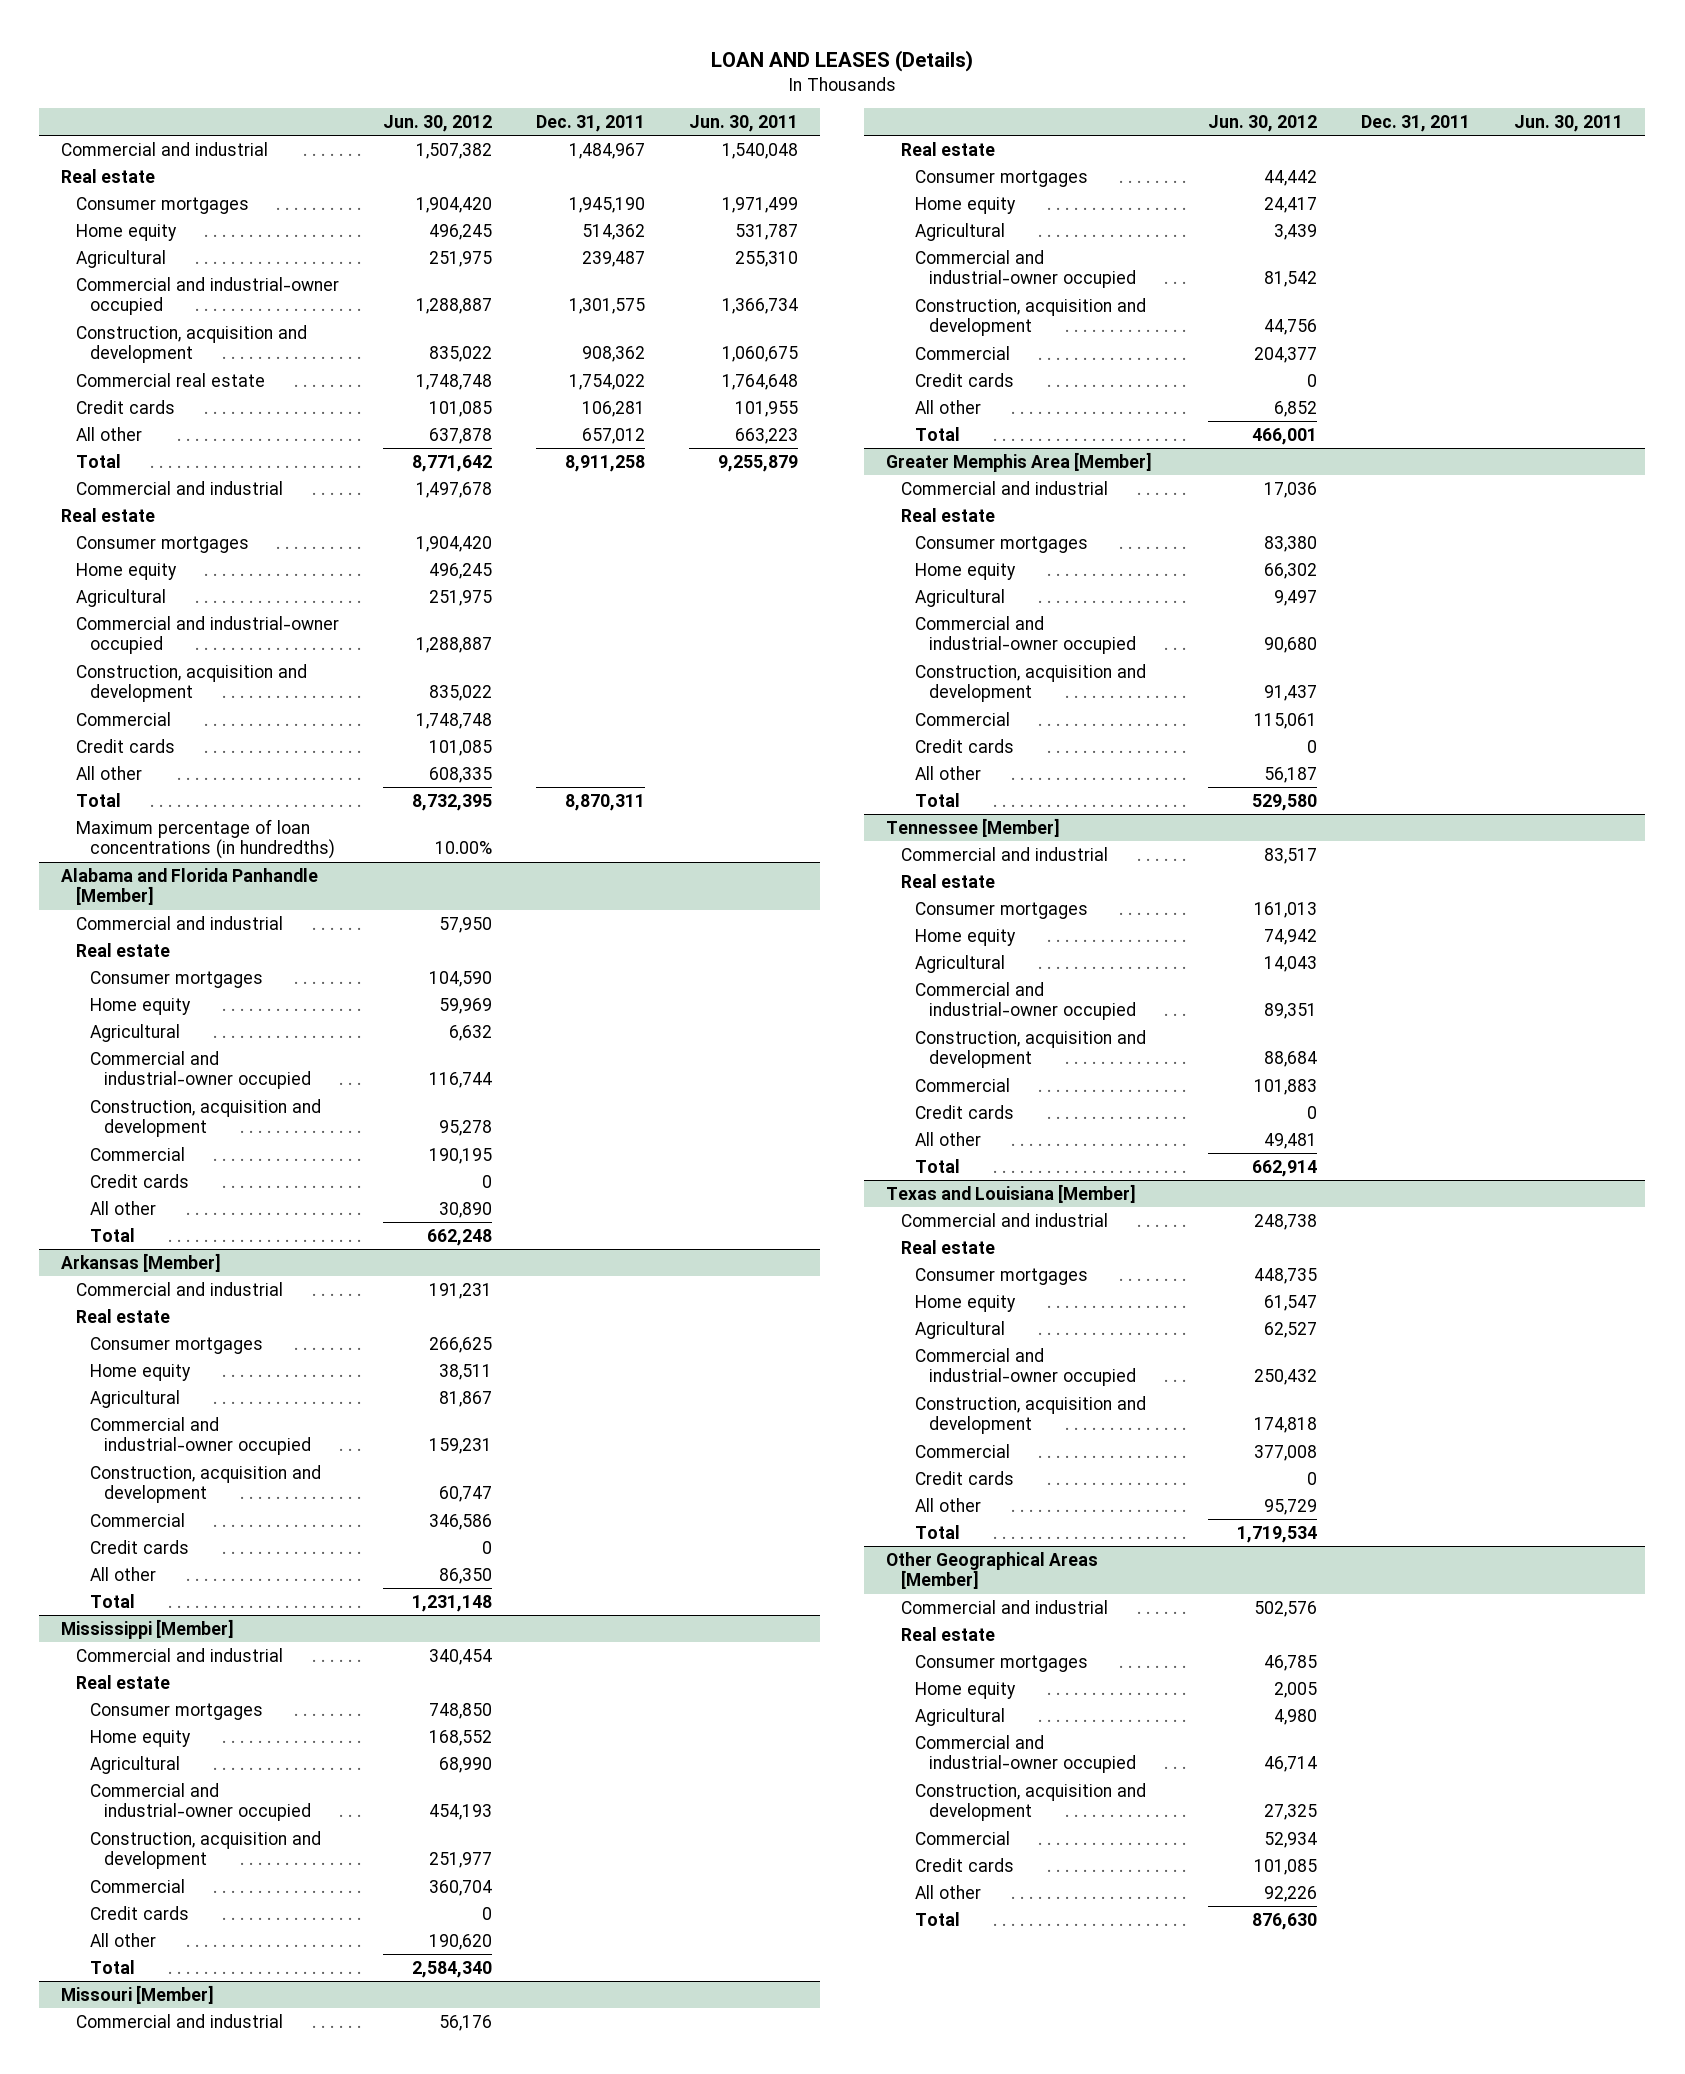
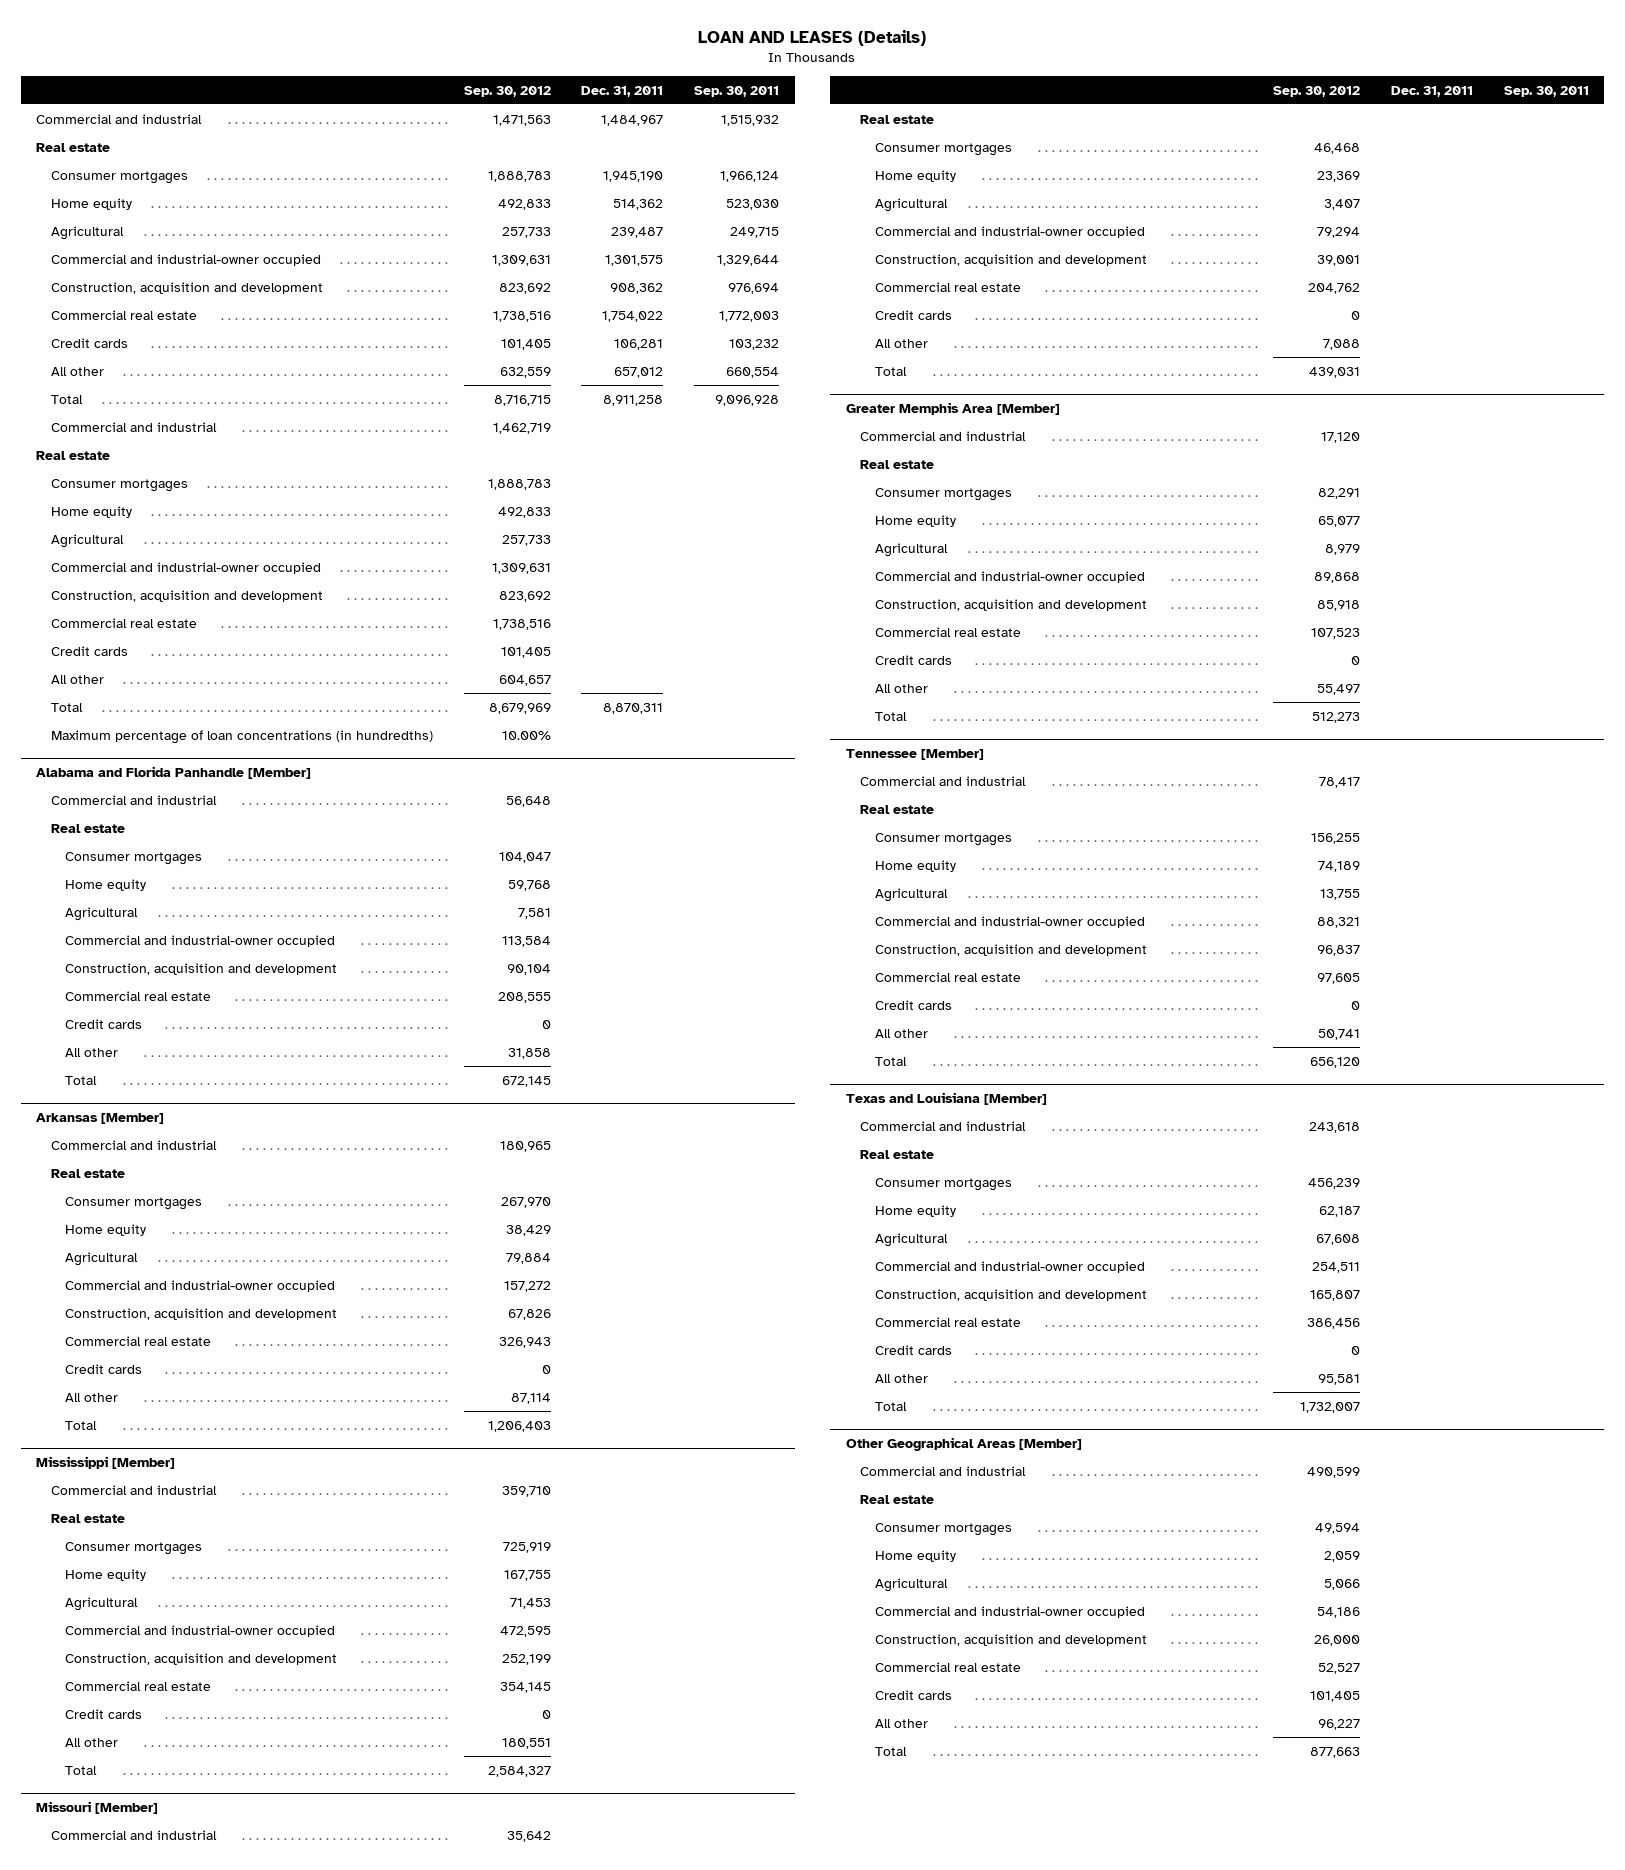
- | Jun. 30, 2012 | Dec. 31, 2011 | Jun. 30, 2011
+ | Sep. 30, 2012 | Dec. 31, 2011 | Sep. 30, 2011
- Commercial | 1,748,748 | |
+ Commercial real estate | 1,738,516 | |
@ Alabama and Florida Panhandle [Member]
- Commercial | 190,195 | |
+ Commercial real estate | 208,555 | |
@ Arkansas [Member]
- Commercial | 346,586 | |
+ Commercial real estate | 326,943 | |
@ Mississippi [Member]
- Commercial | 360,704 | |
+ Commercial real estate | 354,145 | |
@ Missouri [Member]
- Commercial | 204,377 | |
+ Commercial real estate | 204,762 | |
@ Greater Memphis Area [Member]
- Commercial | 115,061 | |
+ Commercial real estate | 107,523 | |
@ Tennessee [Member]
- Commercial | 101,883 | |
+ Commercial real estate | 97,605 | |
@ Texas and Louisiana [Member]
- Commercial | 377,008 | |
+ Commercial real estate | 386,456 | |
@ Other Geographical Areas [Member]
- Commercial | 52,934 | |
+ Commercial real estate | 52,527 | |

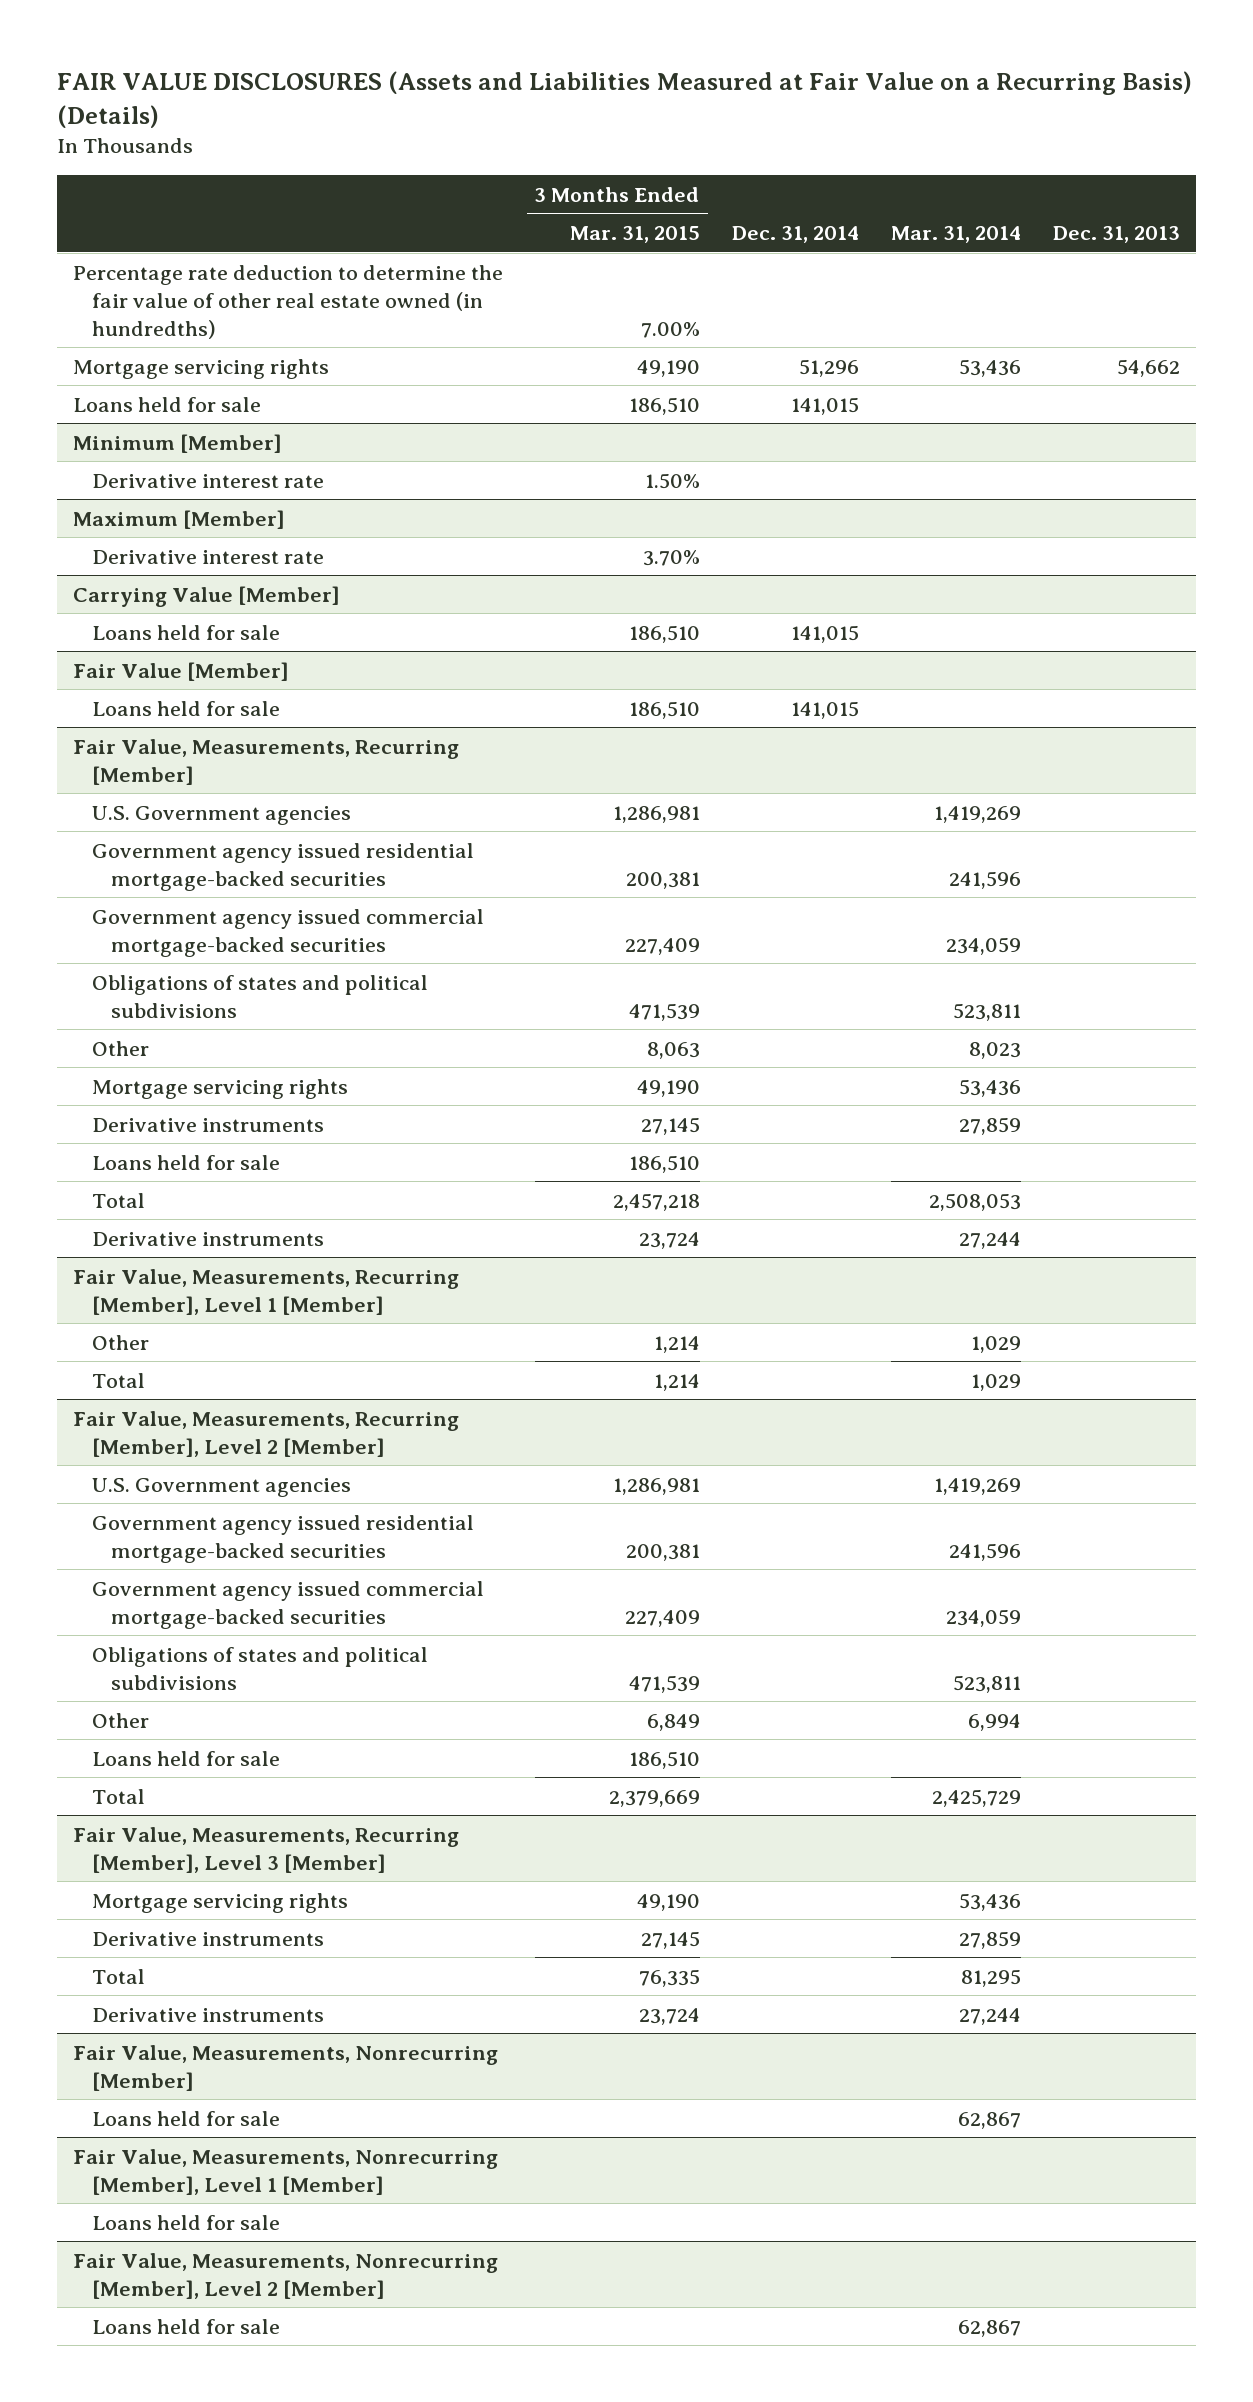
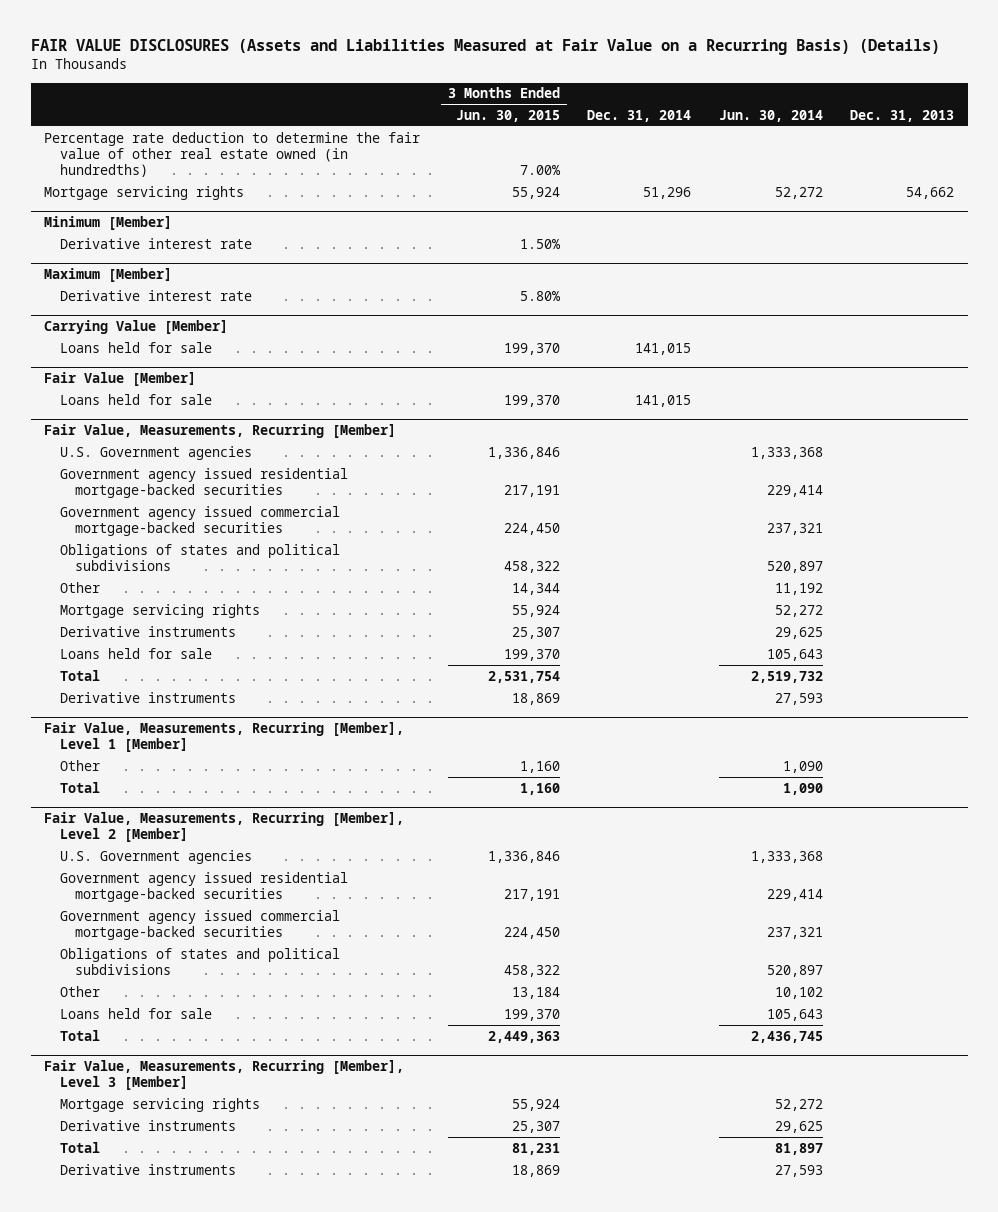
- | 3 Months Ended Mar. 31, 2015 | Dec. 31, 2014 | Mar. 31, 2014 | Dec. 31, 2013
+ | 3 Months Ended Jun. 30, 2015 | Dec. 31, 2014 | Jun. 30, 2014 | Dec. 31, 2013
- Loans held for sale | 186,510 | 141,015 | |
- Fair Value, Measurements, Nonrecurring [Member]
- Loans held for sale | | | 62,867 |
- Fair Value, Measurements, Nonrecurring [Member], Level 1 [Member]
- Loans held for sale
- Fair Value, Measurements, Nonrecurring [Member], Level 2 [Member]
- Loans held for sale | | | 62,867 |

